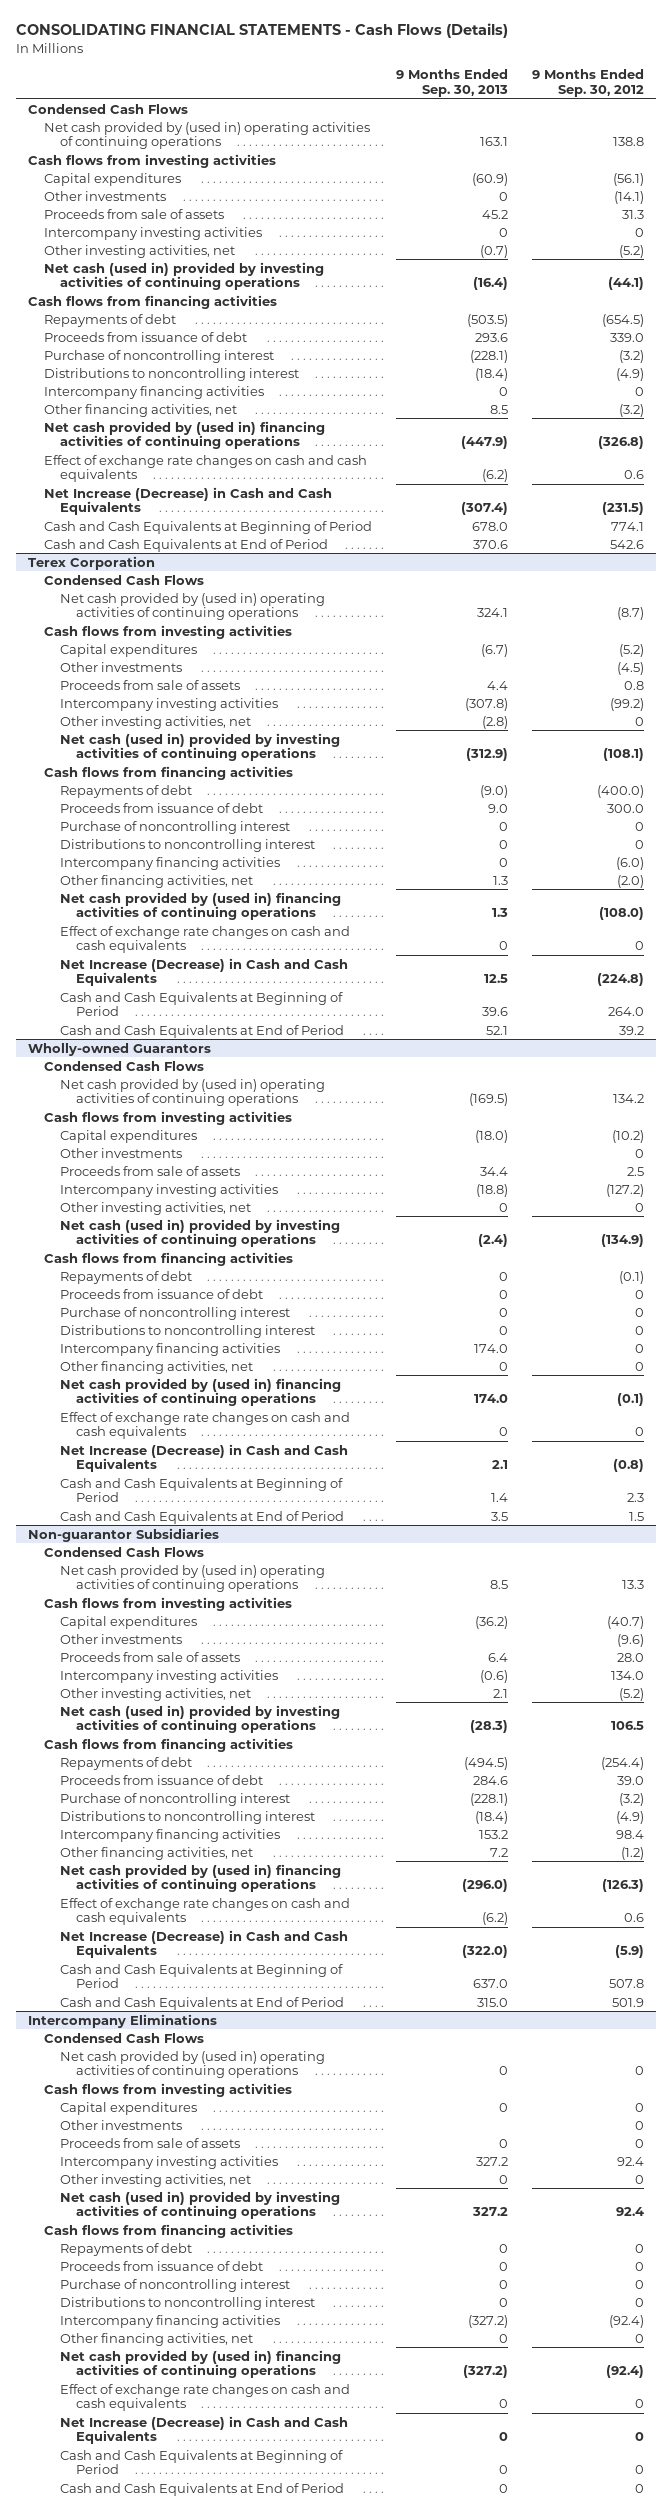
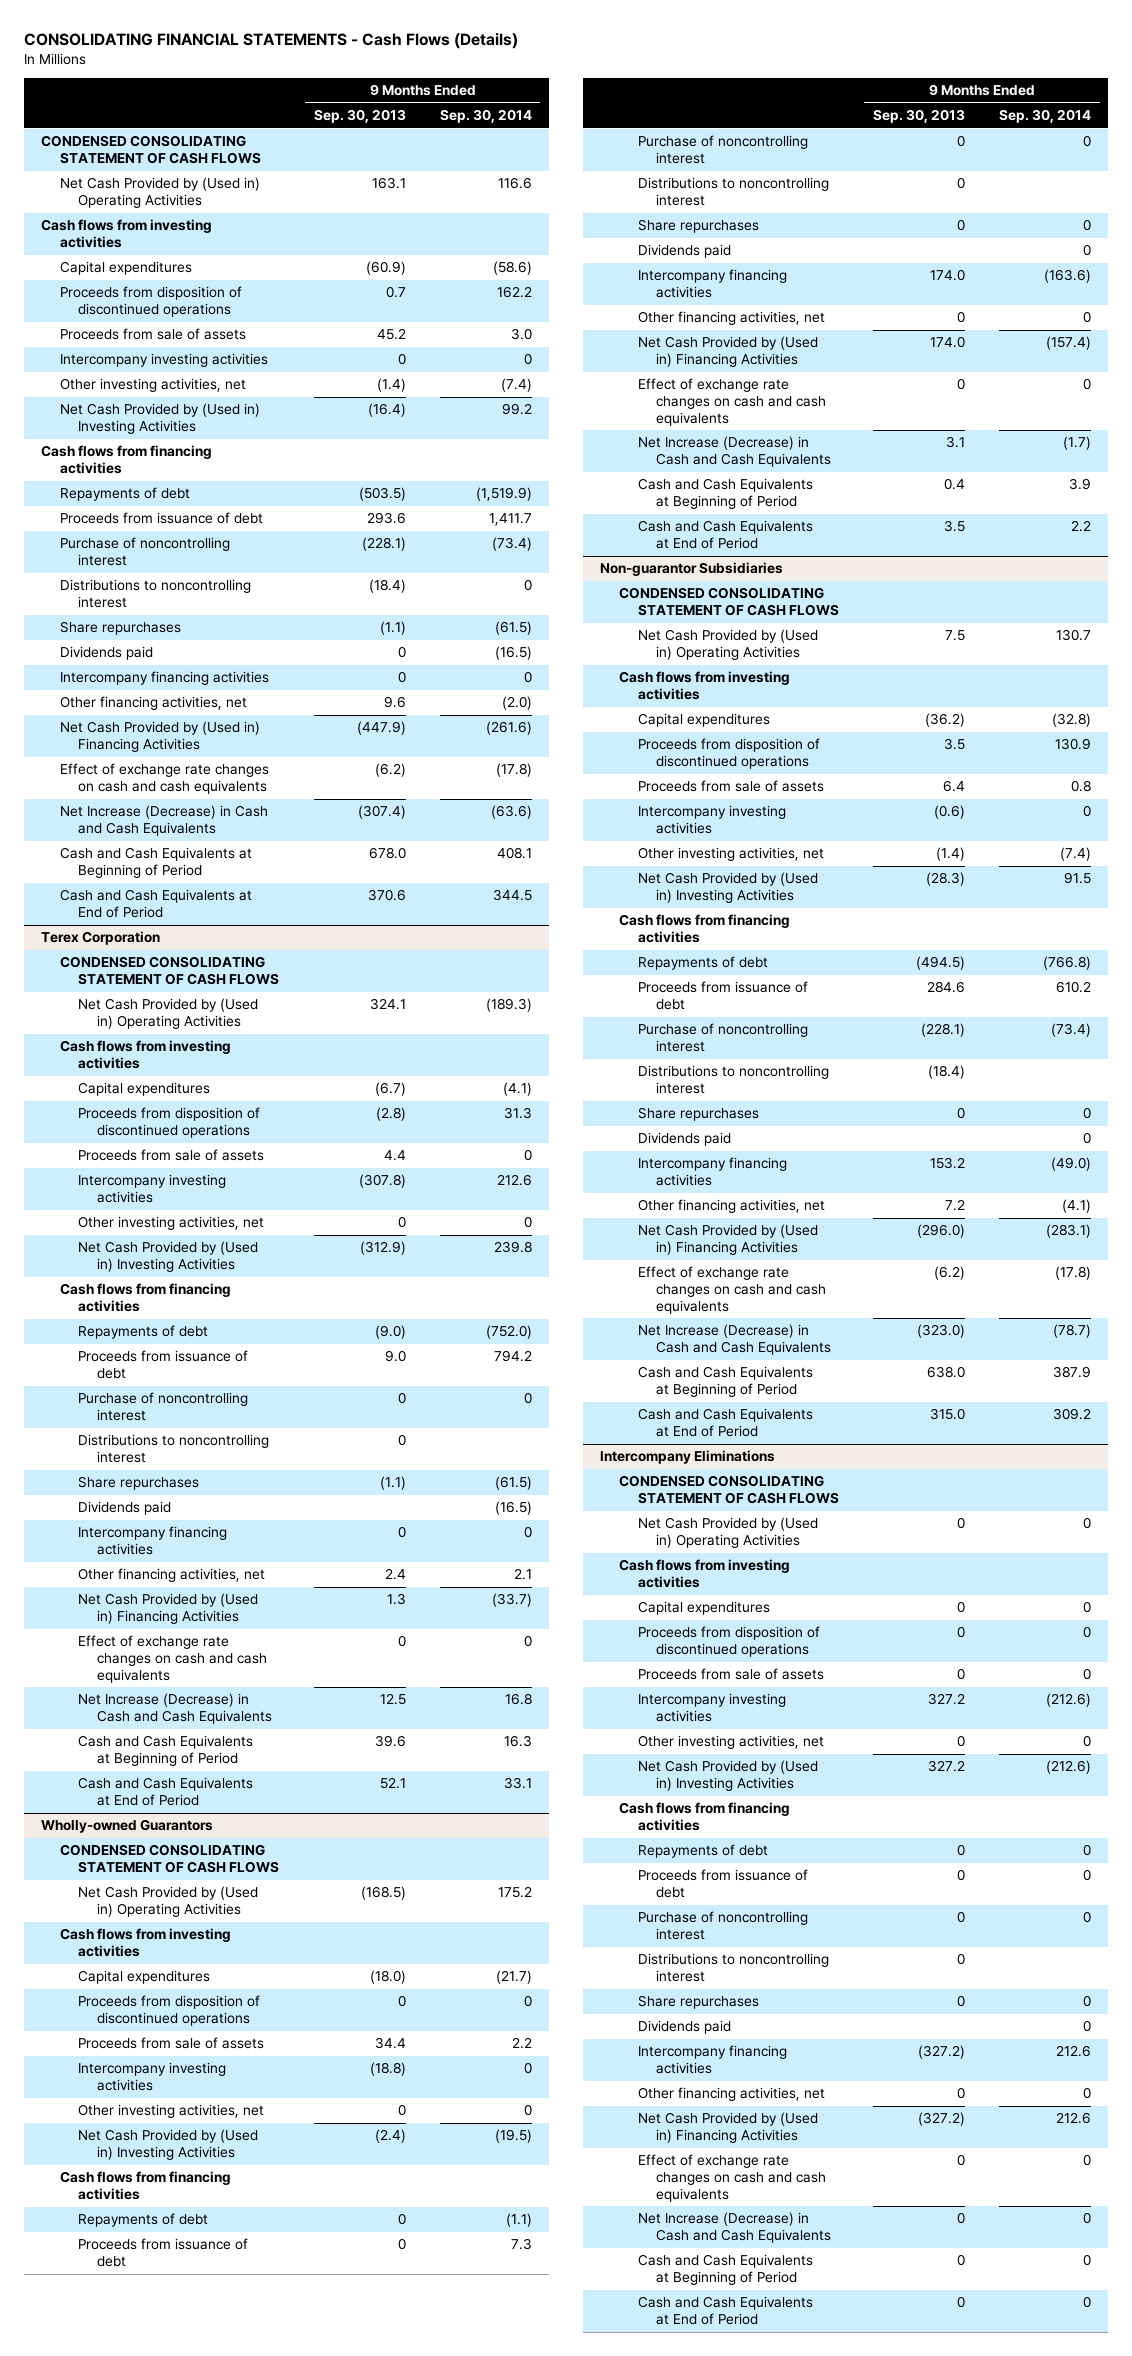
- | 9 Months Ended Sep. 30, 2013 | 9 Months Ended Sep. 30, 2012
+ | 9 Months Ended Sep. 30, 2013 | 9 Months Ended Sep. 30, 2014
- Condensed Cash Flows
- Net cash provided by (used in) operating activities of continuing operations | 163.1 | 138.8
+ CONDENSED CONSOLIDATING STATEMENT OF CASH FLOWS
+ Net Cash Provided by (Used in) Operating Activities | 163.1 | 116.6
- Other investments | 0 | (14.1)
+ Proceeds from disposition of discontinued operations | 0.7 | 162.2
- Other investing activities, net | (0.7) | (5.2)
- Net cash (used in) provided by investing activities of continuing operations | (16.4) | (44.1)
+ Other investing activities, net | (1.4) | (7.4)
+ Net Cash Provided by (Used in) Investing Activities | (16.4) | 99.2
+ Share repurchases | (1.1) | (61.5)
+ Dividends paid | 0 | (16.5)
- Other financing activities, net | 8.5 | (3.2)
- Net cash provided by (used in) financing activities of continuing operations | (447.9) | (326.8)
+ Other financing activities, net | 9.6 | (2.0)
+ Net Cash Provided by (Used in) Financing Activities | (447.9) | (261.6)
@ Terex Corporation
- Condensed Cash Flows
- Net cash provided by (used in) operating activities of continuing operations | 324.1 | (8.7)
+ CONDENSED CONSOLIDATING STATEMENT OF CASH FLOWS
+ Net Cash Provided by (Used in) Operating Activities | 324.1 | (189.3)
- Other investments | | (4.5)
+ Proceeds from disposition of discontinued operations | (2.8) | 31.3
- Other investing activities, net | (2.8) | 0
- Net cash (used in) provided by investing activities of continuing operations | (312.9) | (108.1)
+ Other investing activities, net | 0 | 0
+ Net Cash Provided by (Used in) Investing Activities | (312.9) | 239.8
+ Share repurchases | (1.1) | (61.5)
+ Dividends paid | | (16.5)
- Other financing activities, net | 1.3 | (2.0)
- Net cash provided by (used in) financing activities of continuing operations | 1.3 | (108.0)
+ Other financing activities, net | 2.4 | 2.1
+ Net Cash Provided by (Used in) Financing Activities | 1.3 | (33.7)
@ Wholly-owned Guarantors
- Condensed Cash Flows
- Net cash provided by (used in) operating activities of continuing operations | (169.5) | 134.2
+ CONDENSED CONSOLIDATING STATEMENT OF CASH FLOWS
+ Net Cash Provided by (Used in) Operating Activities | (168.5) | 175.2
- Other investments | | 0
+ Proceeds from disposition of discontinued operations | 0 | 0
- Net cash (used in) provided by investing activities of continuing operations | (2.4) | (134.9)
+ Net Cash Provided by (Used in) Investing Activities | (2.4) | (19.5)
+ Share repurchases | 0 | 0
+ Dividends paid | | 0
- Net cash provided by (used in) financing activities of continuing operations | 174.0 | (0.1)
+ Net Cash Provided by (Used in) Financing Activities | 174.0 | (157.4)
- Net Increase (Decrease) in Cash and Cash Equivalents | 2.1 | (0.8)
- Cash and Cash Equivalents at Beginning of Period | 1.4 | 2.3
+ Net Increase (Decrease) in Cash and Cash Equivalents | 3.1 | (1.7)
+ Cash and Cash Equivalents at Beginning of Period | 0.4 | 3.9
@ Non-guarantor Subsidiaries
- Condensed Cash Flows
- Net cash provided by (used in) operating activities of continuing operations | 8.5 | 13.3
+ CONDENSED CONSOLIDATING STATEMENT OF CASH FLOWS
+ Net Cash Provided by (Used in) Operating Activities | 7.5 | 130.7
- Other investments | | (9.6)
+ Proceeds from disposition of discontinued operations | 3.5 | 130.9
- Other investing activities, net | 2.1 | (5.2)
- Net cash (used in) provided by investing activities of continuing operations | (28.3) | 106.5
+ Other investing activities, net | (1.4) | (7.4)
+ Net Cash Provided by (Used in) Investing Activities | (28.3) | 91.5
+ Share repurchases | 0 | 0
+ Dividends paid | | 0
- Net cash provided by (used in) financing activities of continuing operations | (296.0) | (126.3)
+ Net Cash Provided by (Used in) Financing Activities | (296.0) | (283.1)
- Net Increase (Decrease) in Cash and Cash Equivalents | (322.0) | (5.9)
- Cash and Cash Equivalents at Beginning of Period | 637.0 | 507.8
+ Net Increase (Decrease) in Cash and Cash Equivalents | (323.0) | (78.7)
+ Cash and Cash Equivalents at Beginning of Period | 638.0 | 387.9
@ Intercompany Eliminations
- Condensed Cash Flows
- Net cash provided by (used in) operating activities of continuing operations | 0 | 0
+ CONDENSED CONSOLIDATING STATEMENT OF CASH FLOWS
+ Net Cash Provided by (Used in) Operating Activities | 0 | 0
- Other investments | | 0
+ Proceeds from disposition of discontinued operations | 0 | 0
- Net cash (used in) provided by investing activities of continuing operations | 327.2 | 92.4
+ Net Cash Provided by (Used in) Investing Activities | 327.2 | (212.6)
+ Share repurchases | 0 | 0
+ Dividends paid | | 0
- Net cash provided by (used in) financing activities of continuing operations | (327.2) | (92.4)
+ Net Cash Provided by (Used in) Financing Activities | (327.2) | 212.6

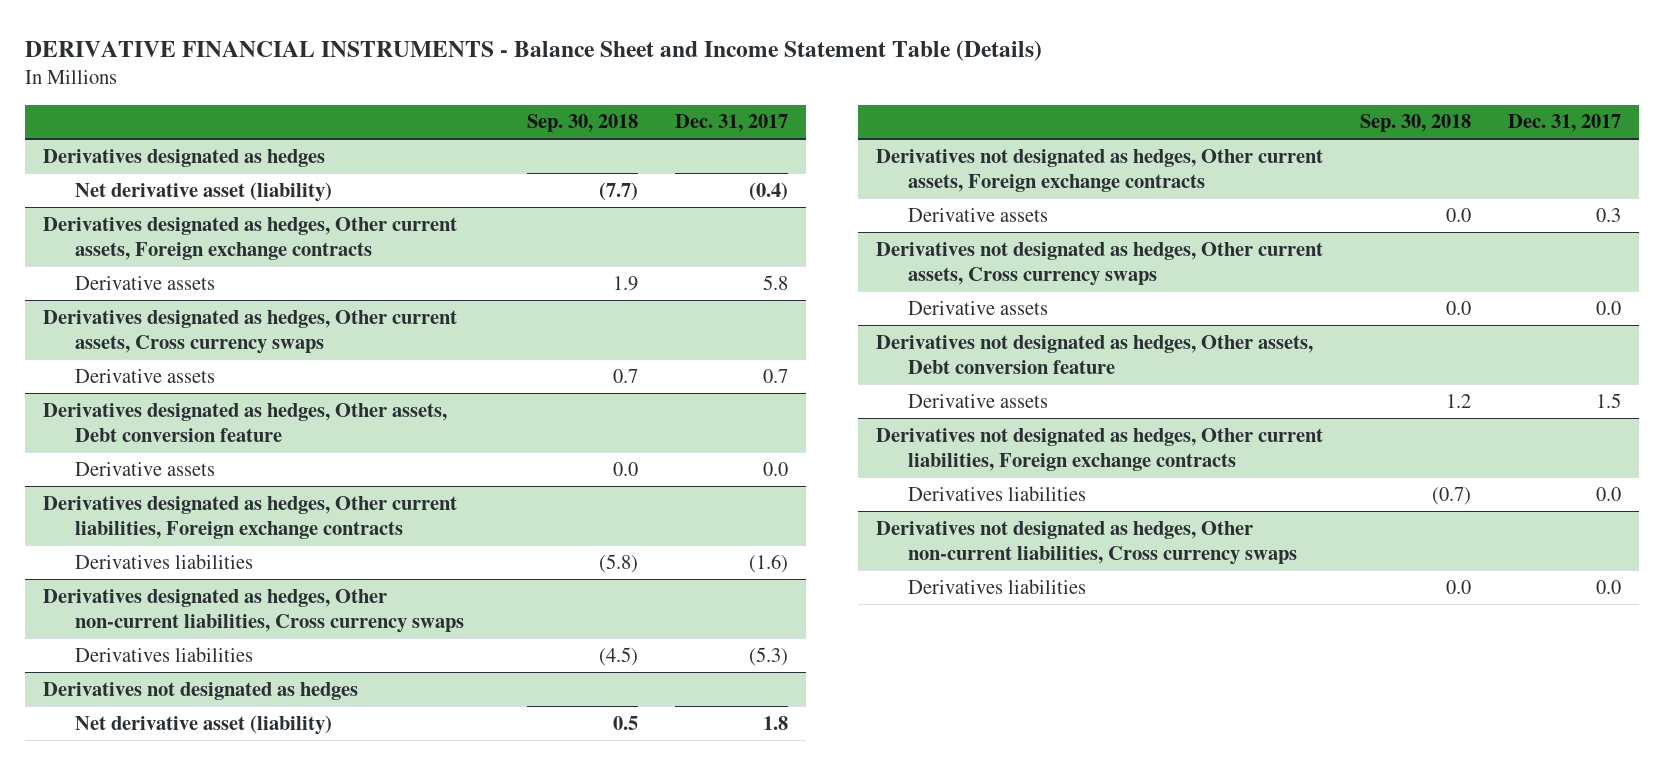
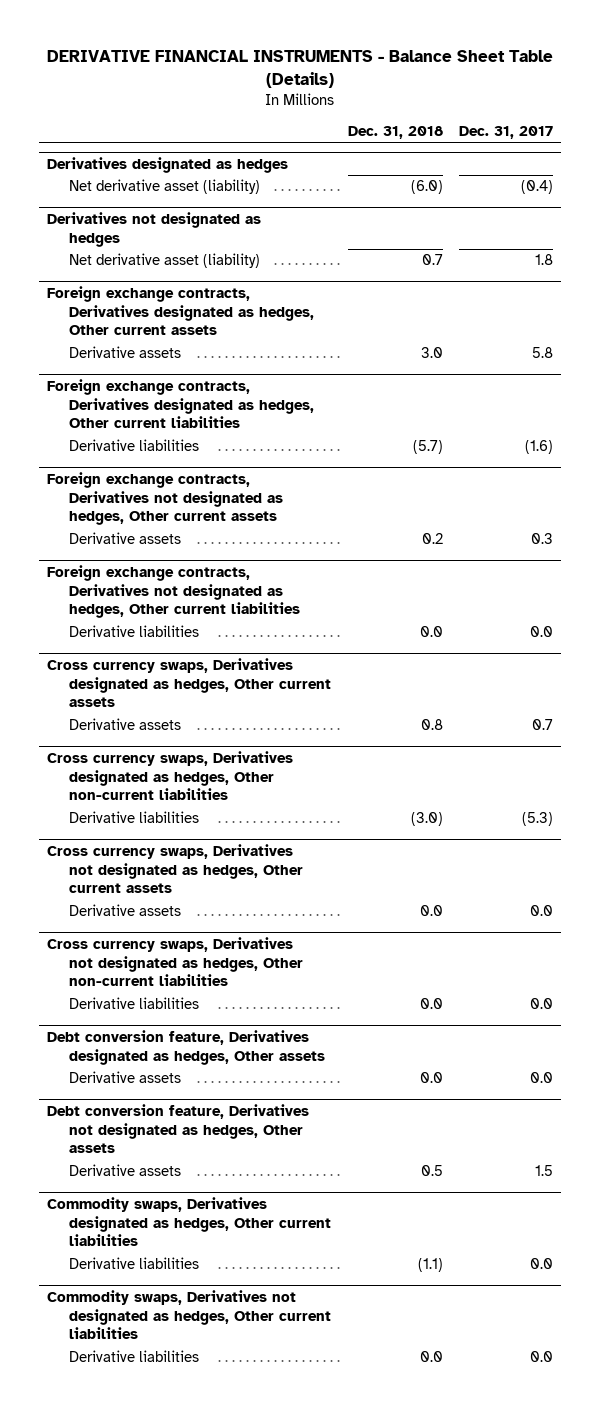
- DERIVATIVE FINANCIAL INSTRUMENTS - Balance Sheet and Income Statement Table (Details)
+ DERIVATIVE FINANCIAL INSTRUMENTS - Balance Sheet Table (Details)
- | Sep. 30, 2018 | Dec. 31, 2017
+ | Dec. 31, 2018 | Dec. 31, 2017
- Derivatives designated as hedges, Other current assets, Foreign exchange contracts
- Derivative assets | 1.9 | 5.8
- Derivatives designated as hedges, Other current assets, Cross currency swaps
- Derivative assets | 0.7 | 0.7
- Derivatives designated as hedges, Other assets, Debt conversion feature
- Derivative assets | 0.0 | 0.0
- Derivatives designated as hedges, Other current liabilities, Foreign exchange contracts
- Derivatives liabilities | (5.8) | (1.6)
- Derivatives designated as hedges, Other non-current liabilities, Cross currency swaps
- Derivatives liabilities | (4.5) | (5.3)
- Derivatives not designated as hedges, Other current assets, Foreign exchange contracts
+ Foreign exchange contracts, Derivatives designated as hedges, Other current assets
+ Derivative assets | 3.0 | 5.8
+ Foreign exchange contracts, Derivatives designated as hedges, Other current liabilities
+ Derivative liabilities | (5.7) | (1.6)
+ Foreign exchange contracts, Derivatives not designated as hedges, Other current assets
- Derivatives not designated as hedges, Other current assets, Cross currency swaps
+ Foreign exchange contracts, Derivatives not designated as hedges, Other current liabilities
+ Derivative liabilities | 0.0 | 0.0
+ Cross currency swaps, Derivatives designated as hedges, Other current assets
+ Derivative assets | 0.8 | 0.7
+ Cross currency swaps, Derivatives designated as hedges, Other non-current liabilities
+ Derivative liabilities | (3.0) | (5.3)
+ Cross currency swaps, Derivatives not designated as hedges, Other current assets
- Derivatives not designated as hedges, Other assets, Debt conversion feature
+ Cross currency swaps, Derivatives not designated as hedges, Other non-current liabilities
+ Derivative liabilities | 0.0 | 0.0
+ Debt conversion feature, Derivatives designated as hedges, Other assets
+ Derivative assets | 0.0 | 0.0
+ Debt conversion feature, Derivatives not designated as hedges, Other assets
- Derivatives not designated as hedges, Other current liabilities, Foreign exchange contracts
- Derivatives liabilities | (0.7) | 0.0
- Derivatives not designated as hedges, Other non-current liabilities, Cross currency swaps
- Derivatives liabilities | 0.0 | 0.0
+ Commodity swaps, Derivatives designated as hedges, Other current liabilities
+ Derivative liabilities | (1.1) | 0.0
+ Commodity swaps, Derivatives not designated as hedges, Other current liabilities
+ Derivative liabilities | 0.0 | 0.0

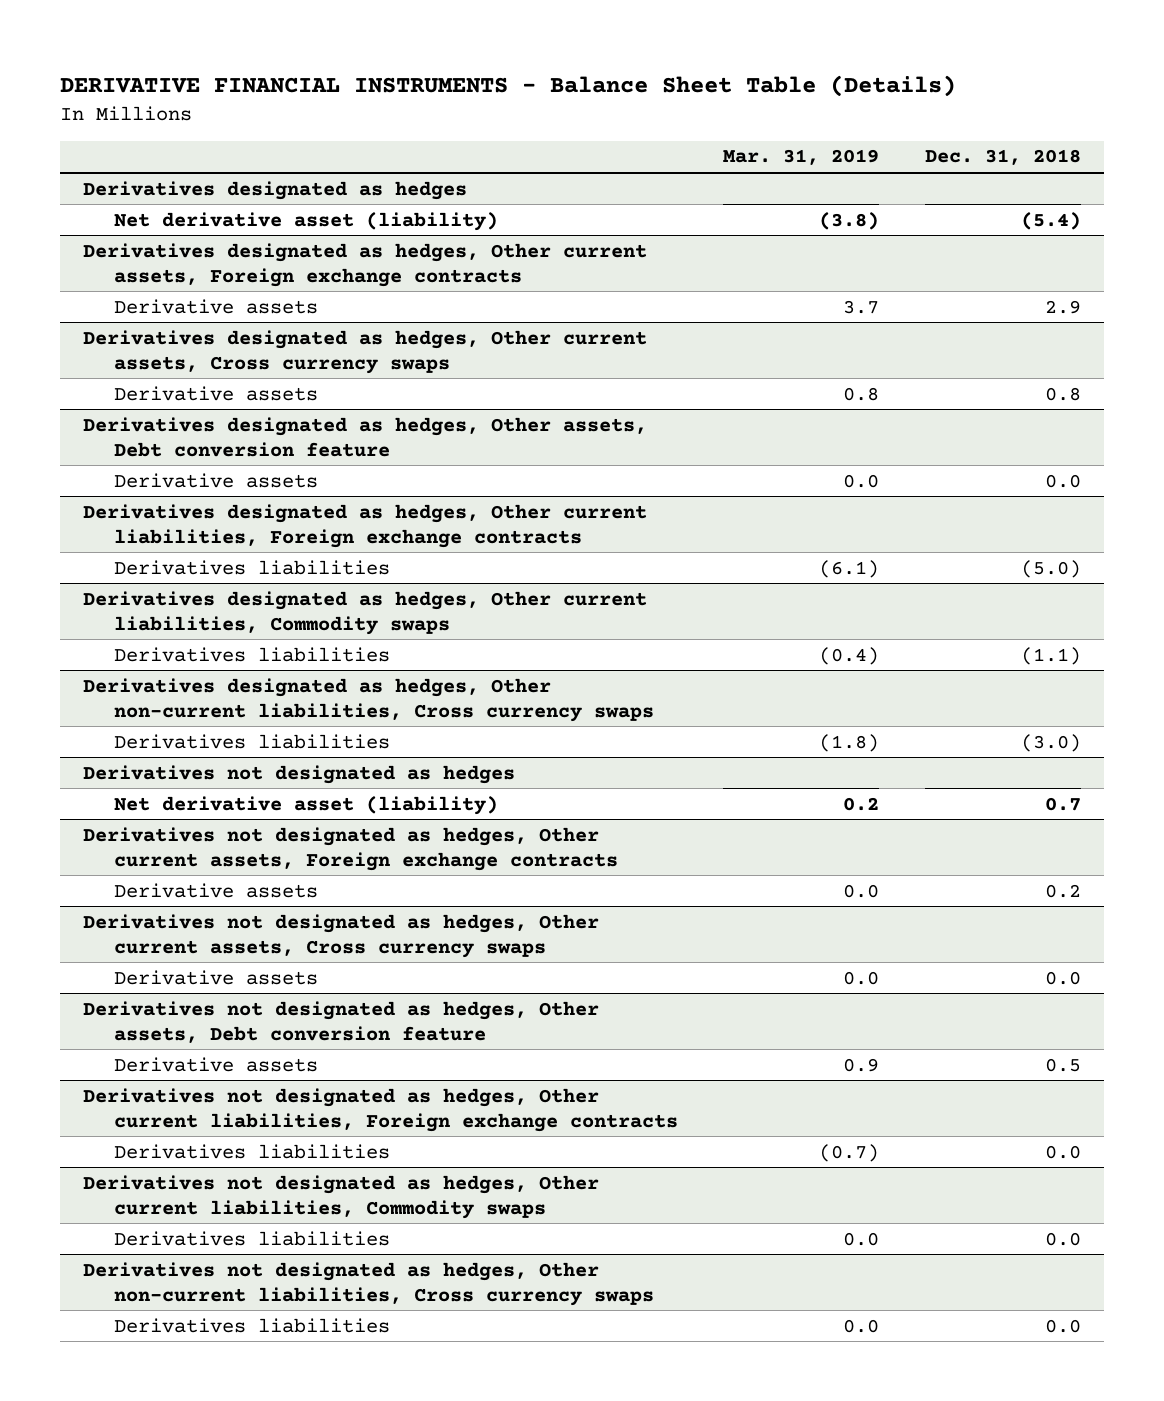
- | Dec. 31, 2018 | Dec. 31, 2017
+ | Mar. 31, 2019 | Dec. 31, 2018
@ Derivatives designated as hedges
- Net derivative asset (liability) | (6.0) | (0.4)
+ Net derivative asset (liability) | (3.8) | (5.4)
+ Derivatives designated as hedges, Other current assets, Foreign exchange contracts
+ Derivative assets | 3.7 | 2.9
+ Derivatives designated as hedges, Other current assets, Cross currency swaps
+ Derivative assets | 0.8 | 0.8
+ Derivatives designated as hedges, Other assets, Debt conversion feature
+ Derivative assets | 0.0 | 0.0
+ Derivatives designated as hedges, Other current liabilities, Foreign exchange contracts
+ Derivatives liabilities | (6.1) | (5.0)
+ Derivatives designated as hedges, Other current liabilities, Commodity swaps
+ Derivatives liabilities | (0.4) | (1.1)
+ Derivatives designated as hedges, Other non-current liabilities, Cross currency swaps
+ Derivatives liabilities | (1.8) | (3.0)
- Foreign exchange contracts, Derivatives designated as hedges, Other current assets
- Derivative assets | 3.0 | 5.8
- Foreign exchange contracts, Derivatives designated as hedges, Other current liabilities
- Derivative liabilities | (5.7) | (1.6)
- Foreign exchange contracts, Derivatives not designated as hedges, Other current assets
+ Derivatives not designated as hedges, Other current assets, Foreign exchange contracts
- Foreign exchange contracts, Derivatives not designated as hedges, Other current liabilities
- Derivative liabilities | 0.0 | 0.0
- Cross currency swaps, Derivatives designated as hedges, Other current assets
- Derivative assets | 0.8 | 0.7
- Cross currency swaps, Derivatives designated as hedges, Other non-current liabilities
- Derivative liabilities | (3.0) | (5.3)
- Cross currency swaps, Derivatives not designated as hedges, Other current assets
- Derivative assets | 0.0 | 0.0
- Cross currency swaps, Derivatives not designated as hedges, Other non-current liabilities
- Derivative liabilities | 0.0 | 0.0
- Debt conversion feature, Derivatives designated as hedges, Other assets
+ Derivatives not designated as hedges, Other current assets, Cross currency swaps
- Debt conversion feature, Derivatives not designated as hedges, Other assets
+ Derivatives not designated as hedges, Other assets, Debt conversion feature
- Commodity swaps, Derivatives designated as hedges, Other current liabilities
- Derivative liabilities | (1.1) | 0.0
- Commodity swaps, Derivatives not designated as hedges, Other current liabilities
- Derivative liabilities | 0.0 | 0.0
+ Derivatives not designated as hedges, Other current liabilities, Foreign exchange contracts
+ Derivatives liabilities | (0.7) | 0.0
+ Derivatives not designated as hedges, Other current liabilities, Commodity swaps
+ Derivatives liabilities | 0.0 | 0.0
+ Derivatives not designated as hedges, Other non-current liabilities, Cross currency swaps
+ Derivatives liabilities | 0.0 | 0.0

